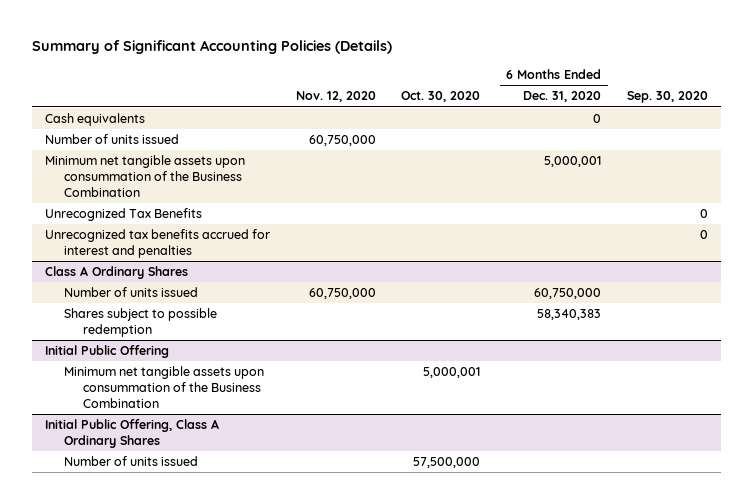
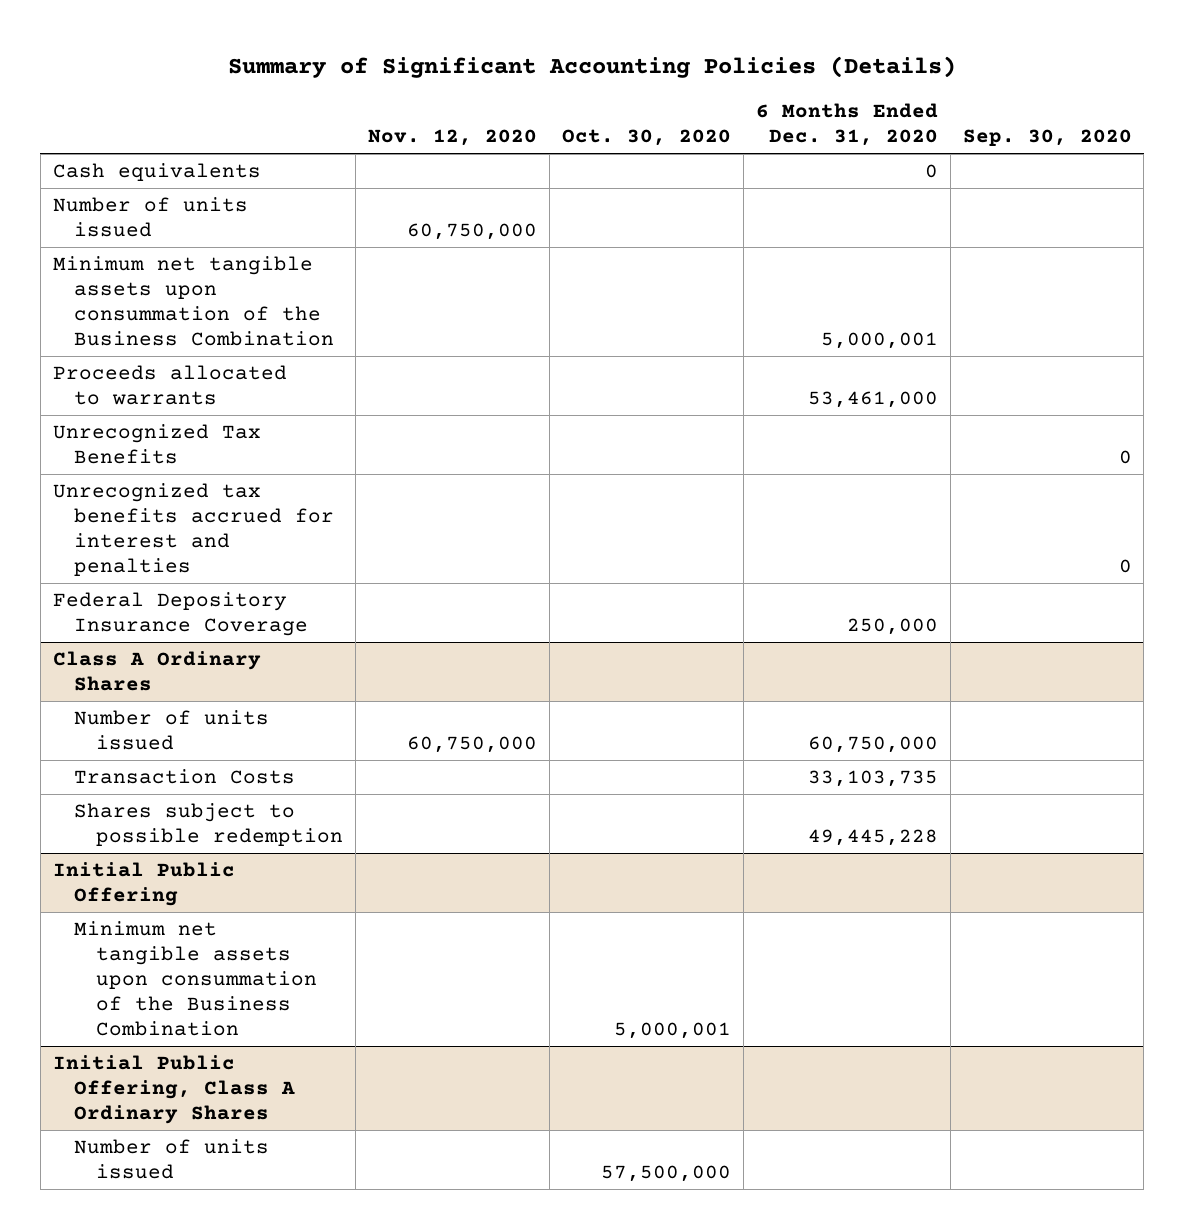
+ Proceeds allocated to warrants | | | 53,461,000 |
+ Federal Depository Insurance Coverage | | | 250,000 |
@ Class A Ordinary Shares
- Shares subject to possible redemption | | | 58,340,383 |
+ Transaction Costs | | | 33,103,735 |
+ Shares subject to possible redemption | | | 49,445,228 |

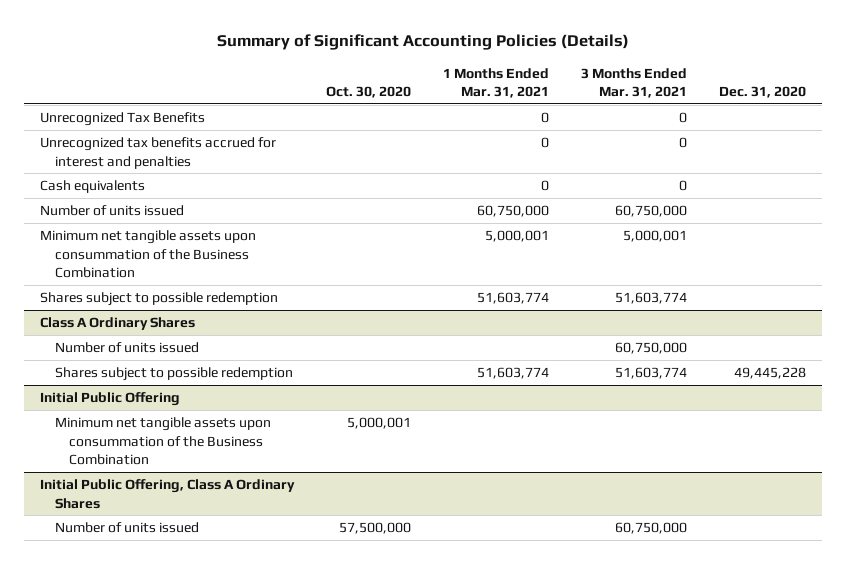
- | Nov. 12, 2020 | Oct. 30, 2020 | 6 Months Ended Dec. 31, 2020 | Sep. 30, 2020
+ | Oct. 30, 2020 | 1 Months Ended Mar. 31, 2021 | 3 Months Ended Mar. 31, 2021 | Dec. 31, 2020
moved up: Unrecognized Tax Benefits | | 0 | 0 |
moved up: Unrecognized tax benefits accrued for interest and penalties | | 0 | 0 |
- Proceeds allocated to warrants | | | 53,461,000 |
- Federal Depository Insurance Coverage | | | 250,000 |
+ Shares subject to possible redemption | | 51,603,774 | 51,603,774 |
@ Class A Ordinary Shares
- Transaction Costs | | | 33,103,735 |

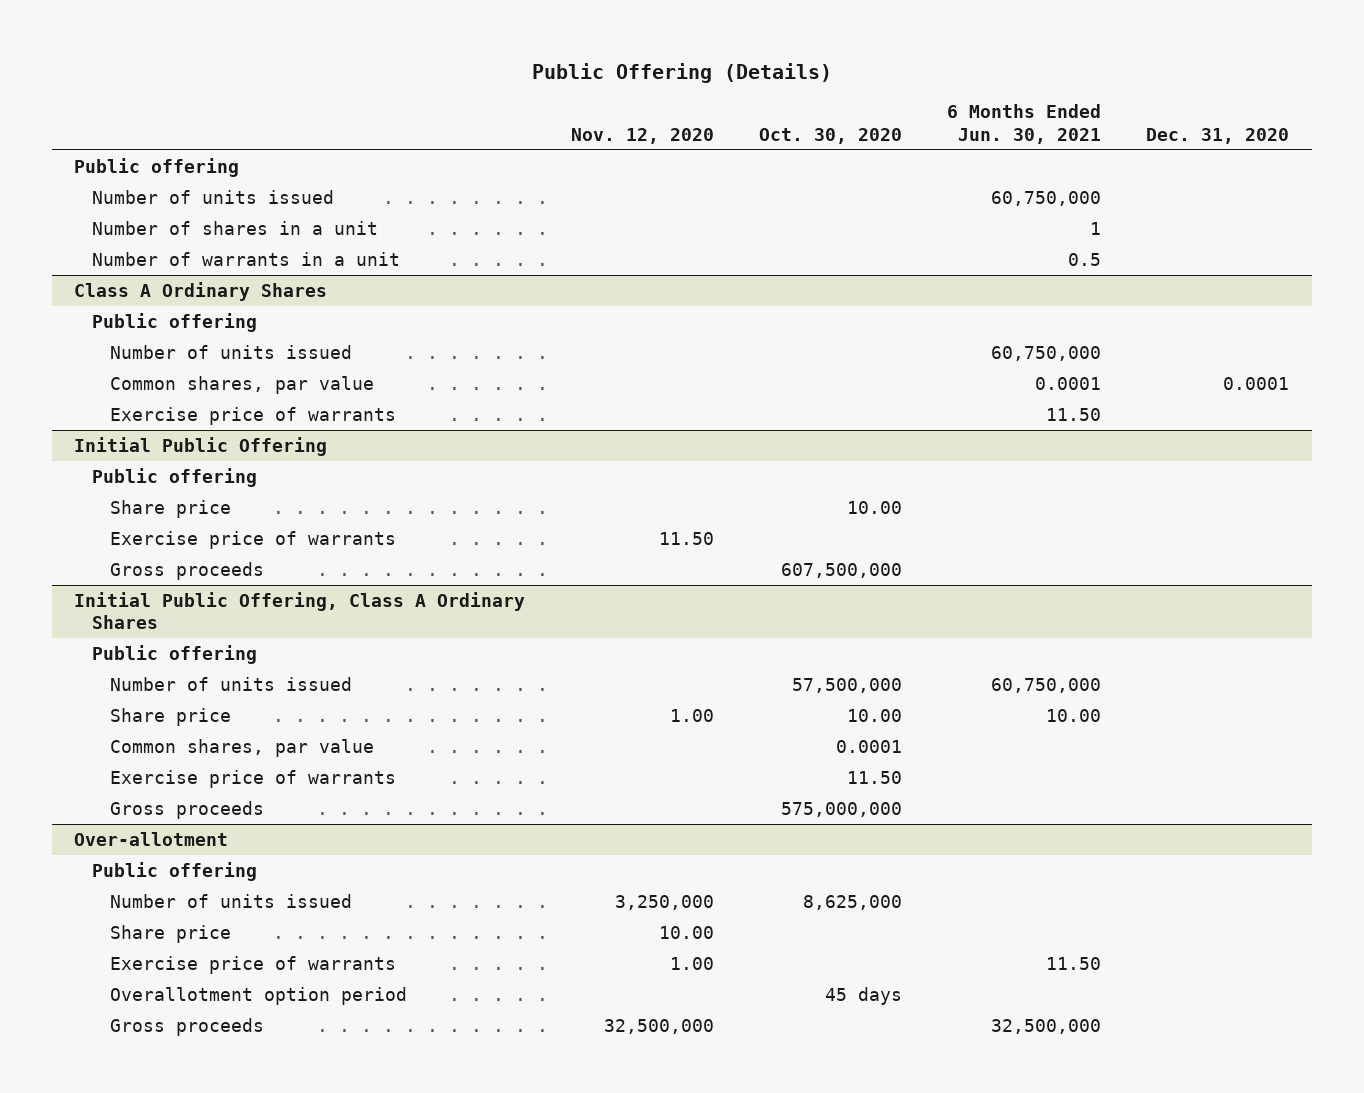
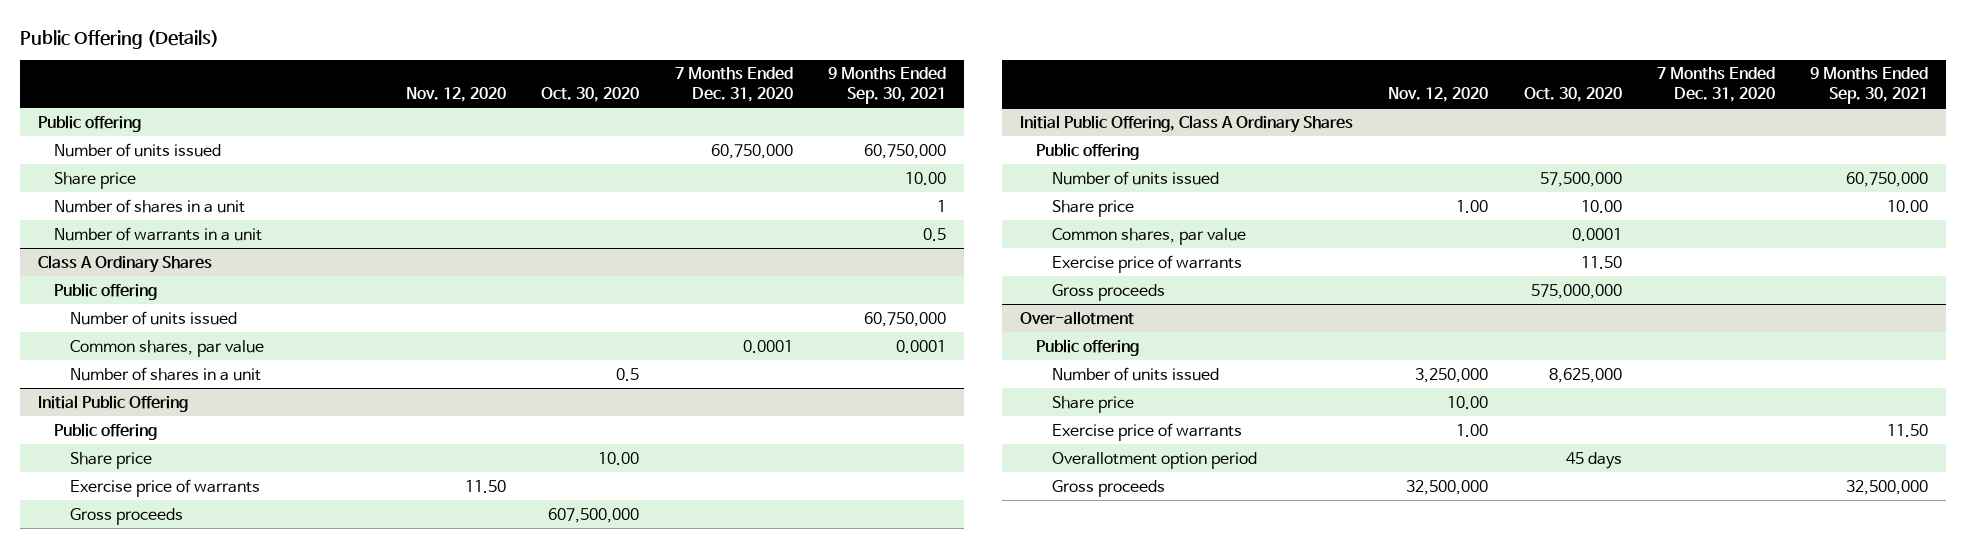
- | Nov. 12, 2020 | Oct. 30, 2020 | 6 Months Ended Jun. 30, 2021 | Dec. 31, 2020
+ | Nov. 12, 2020 | Oct. 30, 2020 | 7 Months Ended Dec. 31, 2020 | 9 Months Ended Sep. 30, 2021
+ Share price | | | | 10.00
@ Class A Ordinary Shares
- Exercise price of warrants | | | 11.50 |
+ Number of shares in a unit | | 0.5 | |

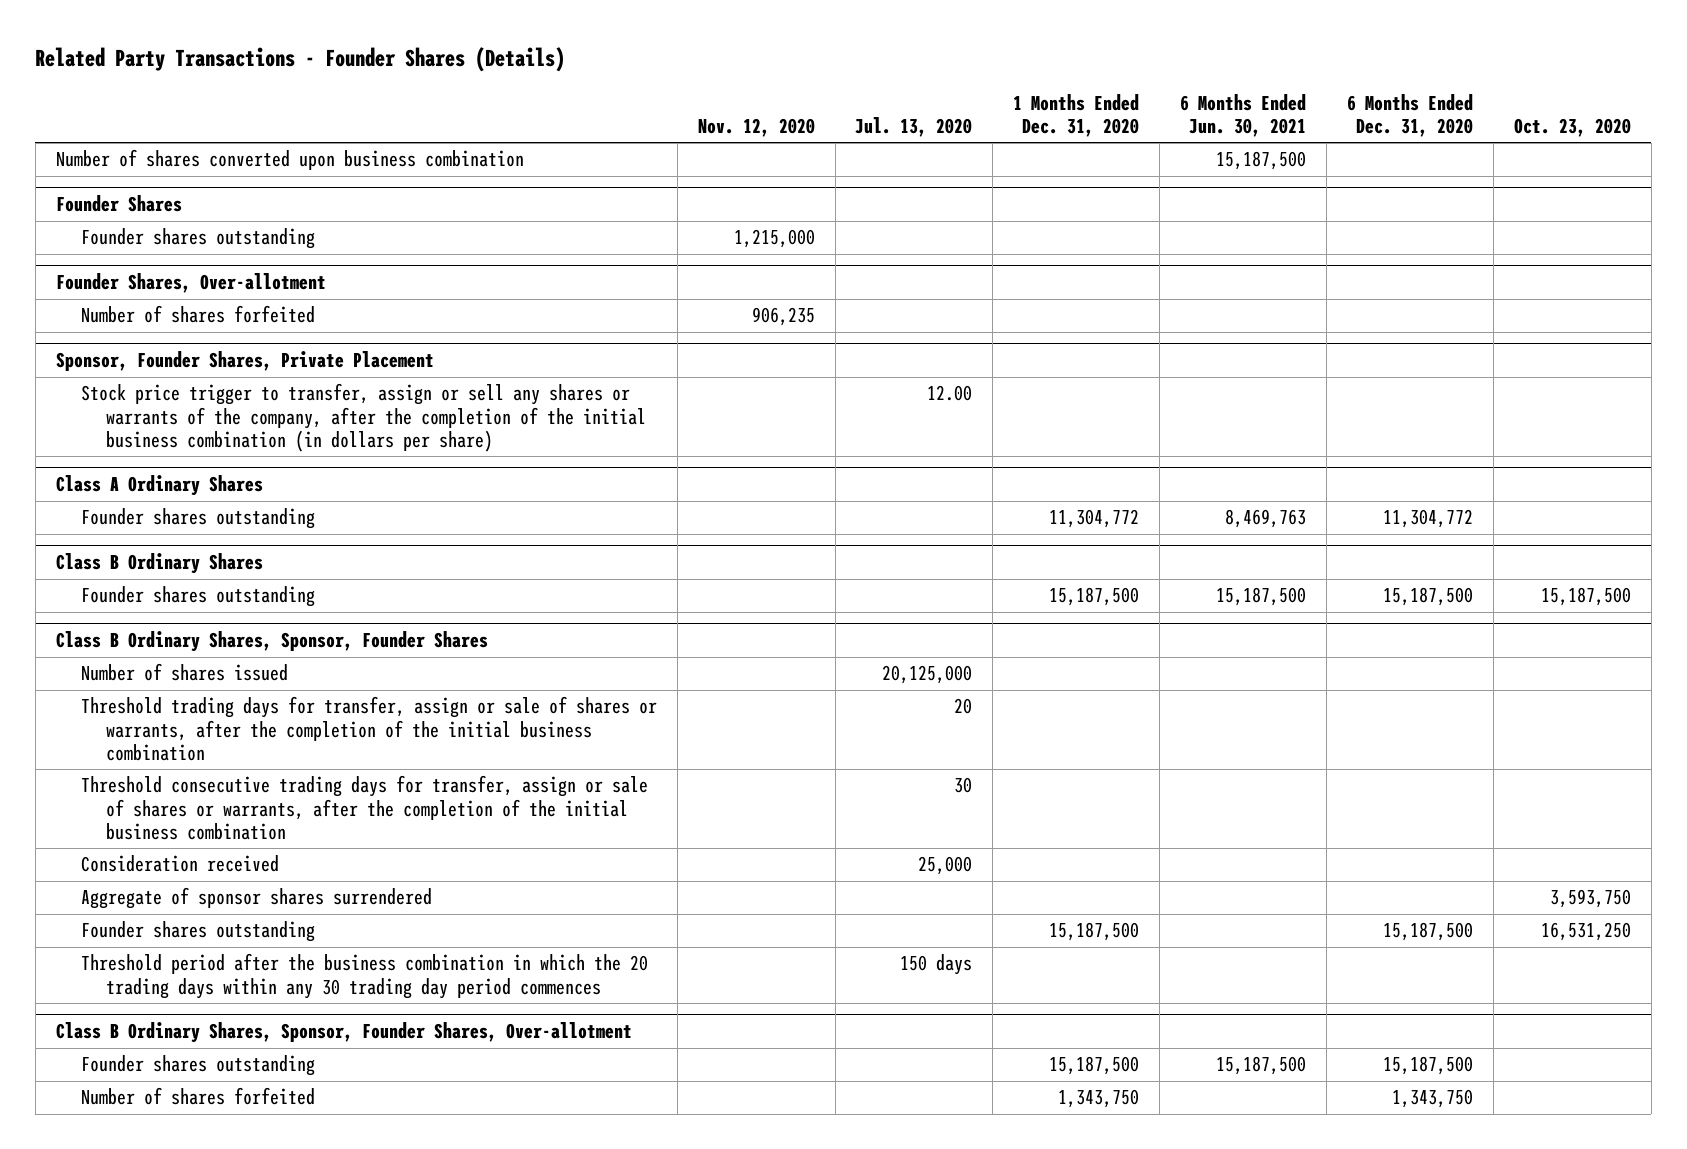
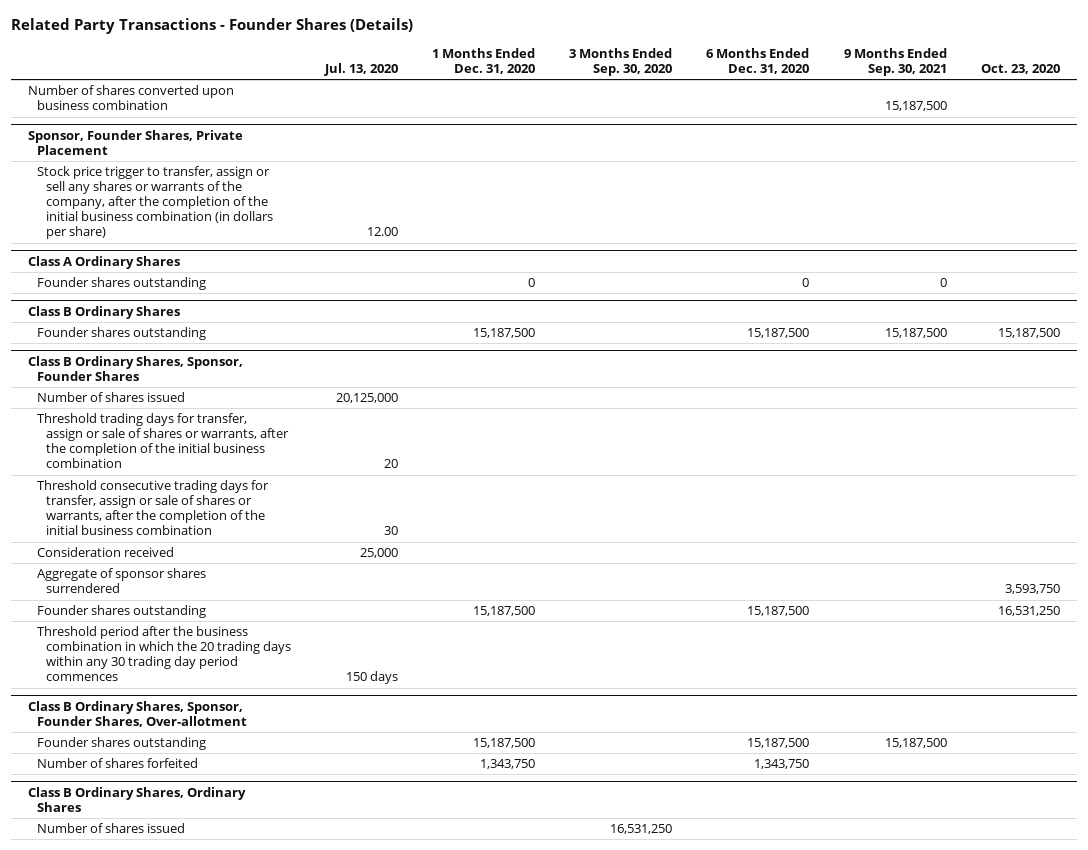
- | Nov. 12, 2020 | Jul. 13, 2020 | 1 Months Ended Dec. 31, 2020 | 6 Months Ended Jun. 30, 2021 | 6 Months Ended Dec. 31, 2020 | Oct. 23, 2020
+ | Jul. 13, 2020 | 1 Months Ended Dec. 31, 2020 | 3 Months Ended Sep. 30, 2020 | 6 Months Ended Dec. 31, 2020 | 9 Months Ended Sep. 30, 2021 | Oct. 23, 2020
- Founder Shares
- Founder shares outstanding | 1,215,000 | | | | |
- Founder Shares, Over-allotment
- Number of shares forfeited | 906,235 | | | | |
@ Class A Ordinary Shares
- Founder shares outstanding | | | 11,304,772 | 8,469,763 | 11,304,772 |
+ Founder shares outstanding | | 0 | | 0 | 0 |
+ Class B Ordinary Shares, Ordinary Shares
+ Number of shares issued | | | 16,531,250 | | |

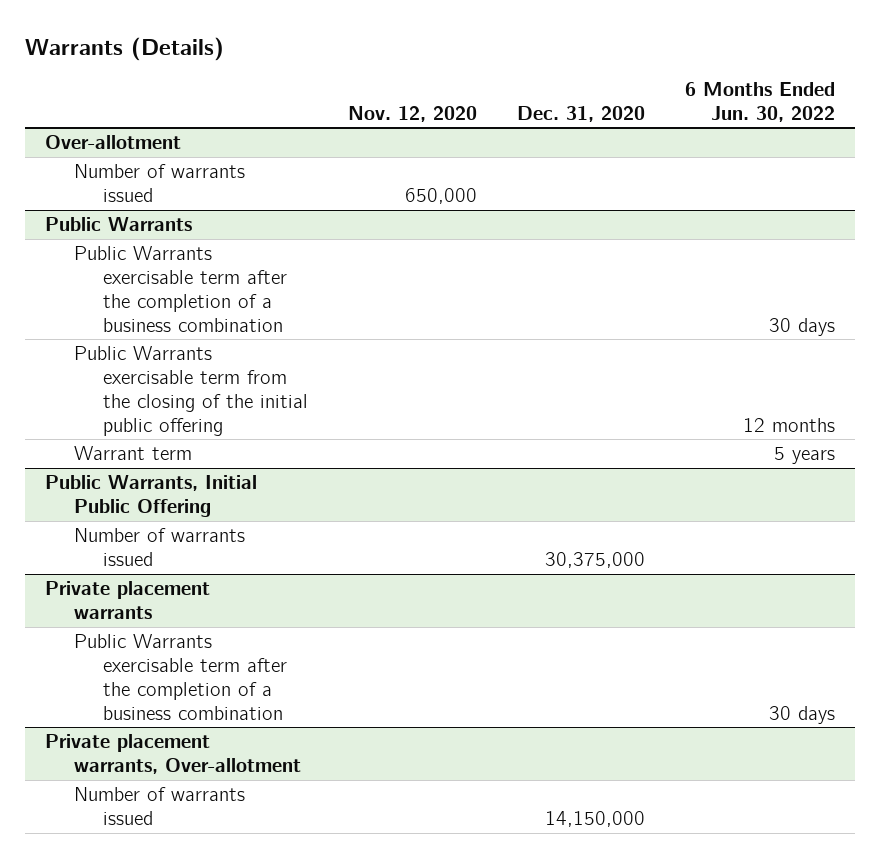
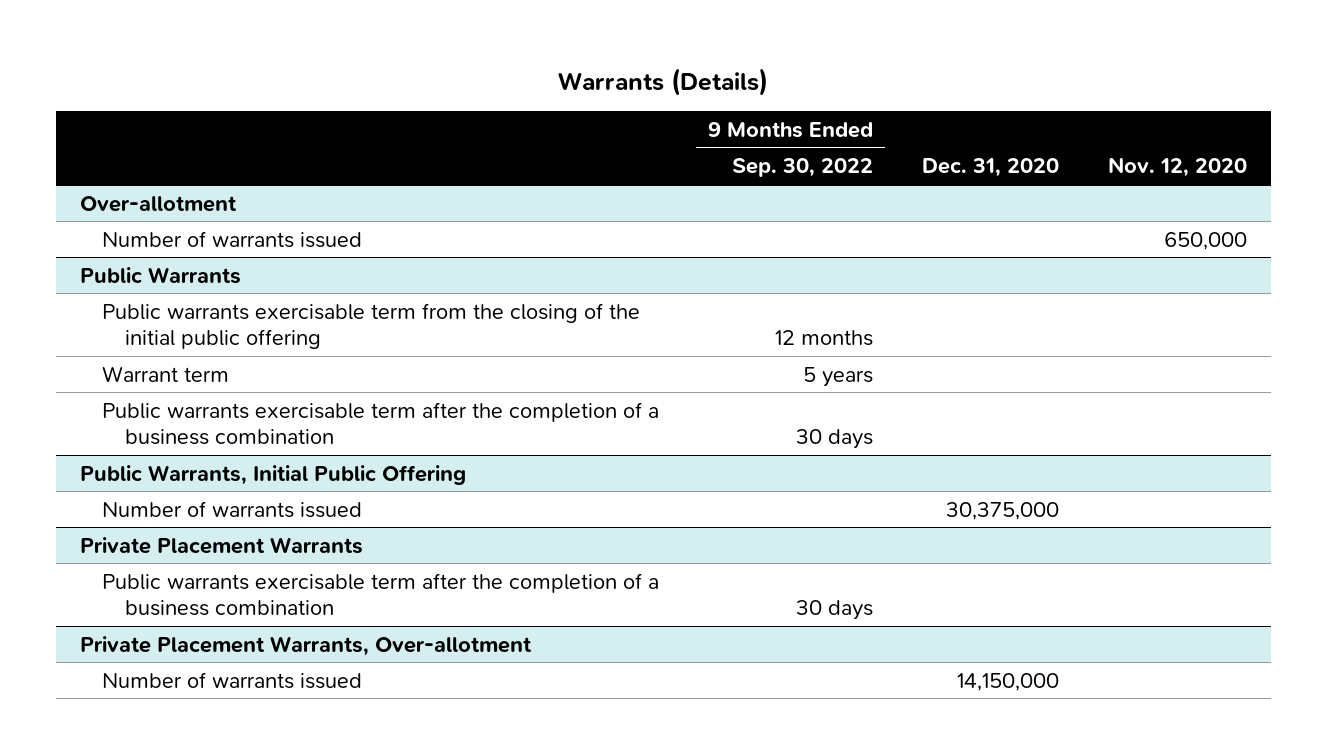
- | Nov. 12, 2020 | Dec. 31, 2020 | 6 Months Ended Jun. 30, 2022
+ | 9 Months Ended Sep. 30, 2022 | Dec. 31, 2020 | Nov. 12, 2020
@ Public Warrants
- Public Warrants exercisable term after the completion of a business combination | | | 30 days
- Public Warrants exercisable term from the closing of the initial public offering | | | 12 months
+ Public warrants exercisable term from the closing of the initial public offering | 12 months | |
+ Public warrants exercisable term after the completion of a business combination | 30 days | |
- Private placement warrants
- Public Warrants exercisable term after the completion of a business combination | | | 30 days
- Private placement warrants, Over-allotment
+ Private Placement Warrants
+ Public warrants exercisable term after the completion of a business combination | 30 days | |
+ Private Placement Warrants, Over-allotment

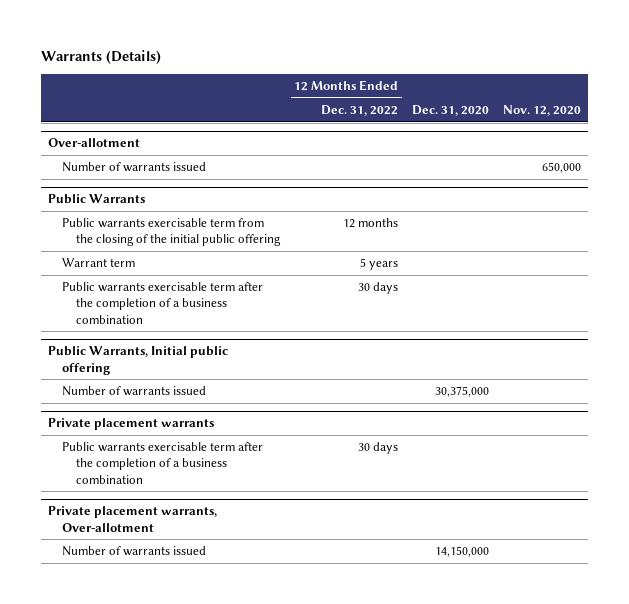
- | 9 Months Ended Sep. 30, 2022 | Dec. 31, 2020 | Nov. 12, 2020
+ | 12 Months Ended Dec. 31, 2022 | Dec. 31, 2020 | Nov. 12, 2020
- Public Warrants, Initial Public Offering
+ Public Warrants, Initial public offering
- Private Placement Warrants
+ Private placement warrants
- Private Placement Warrants, Over-allotment
+ Private placement warrants, Over-allotment

